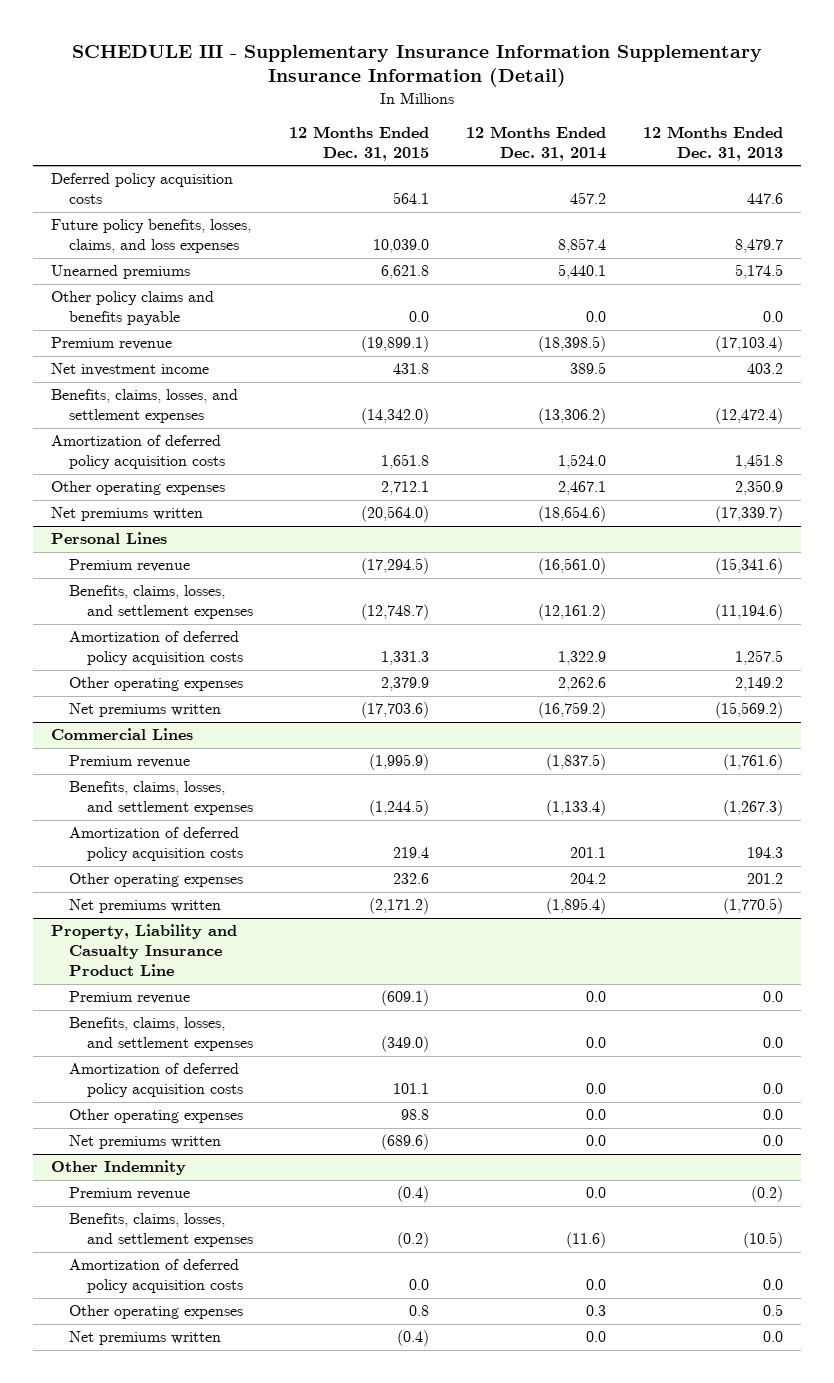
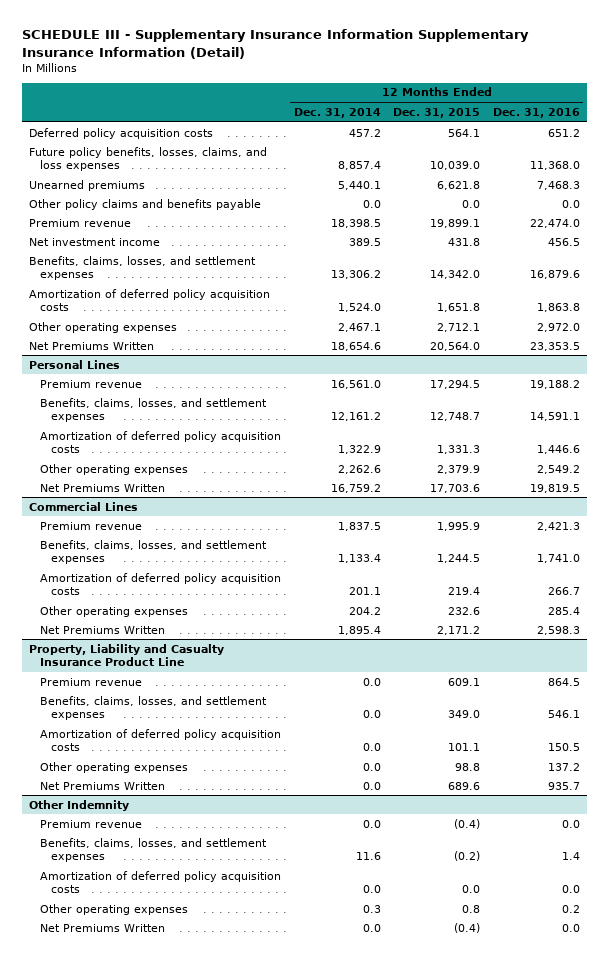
- | 12 Months Ended Dec. 31, 2015 | 12 Months Ended Dec. 31, 2014 | 12 Months Ended Dec. 31, 2013
+ | 12 Months Ended Dec. 31, 2014 | 12 Months Ended Dec. 31, 2015 | 12 Months Ended Dec. 31, 2016
- Premium revenue | (19,899.1) | (18,398.5) | (17,103.4)
+ Premium revenue | 18,398.5 | 19,899.1 | 22,474.0
- Benefits, claims, losses, and settlement expenses | (14,342.0) | (13,306.2) | (12,472.4)
+ Benefits, claims, losses, and settlement expenses | 13,306.2 | 14,342.0 | 16,879.6
- Net premiums written | (20,564.0) | (18,654.6) | (17,339.7)
+ Net Premiums Written | 18,654.6 | 20,564.0 | 23,353.5
@ Personal Lines
- Premium revenue | (17,294.5) | (16,561.0) | (15,341.6)
- Benefits, claims, losses, and settlement expenses | (12,748.7) | (12,161.2) | (11,194.6)
+ Premium revenue | 16,561.0 | 17,294.5 | 19,188.2
+ Benefits, claims, losses, and settlement expenses | 12,161.2 | 12,748.7 | 14,591.1
- Net premiums written | (17,703.6) | (16,759.2) | (15,569.2)
+ Net Premiums Written | 16,759.2 | 17,703.6 | 19,819.5
@ Commercial Lines
- Premium revenue | (1,995.9) | (1,837.5) | (1,761.6)
- Benefits, claims, losses, and settlement expenses | (1,244.5) | (1,133.4) | (1,267.3)
+ Premium revenue | 1,837.5 | 1,995.9 | 2,421.3
+ Benefits, claims, losses, and settlement expenses | 1,133.4 | 1,244.5 | 1,741.0
- Net premiums written | (2,171.2) | (1,895.4) | (1,770.5)
+ Net Premiums Written | 1,895.4 | 2,171.2 | 2,598.3
@ Property, Liability and Casualty Insurance Product Line
- Premium revenue | (609.1) | 0.0 | 0.0
- Benefits, claims, losses, and settlement expenses | (349.0) | 0.0 | 0.0
+ Premium revenue | 0.0 | 609.1 | 864.5
+ Benefits, claims, losses, and settlement expenses | 0.0 | 349.0 | 546.1
- Net premiums written | (689.6) | 0.0 | 0.0
+ Net Premiums Written | 0.0 | 689.6 | 935.7
@ Other Indemnity
- Benefits, claims, losses, and settlement expenses | (0.2) | (11.6) | (10.5)
+ Benefits, claims, losses, and settlement expenses | 11.6 | (0.2) | 1.4
- Net premiums written | (0.4) | 0.0 | 0.0
+ Net Premiums Written | 0.0 | (0.4) | 0.0

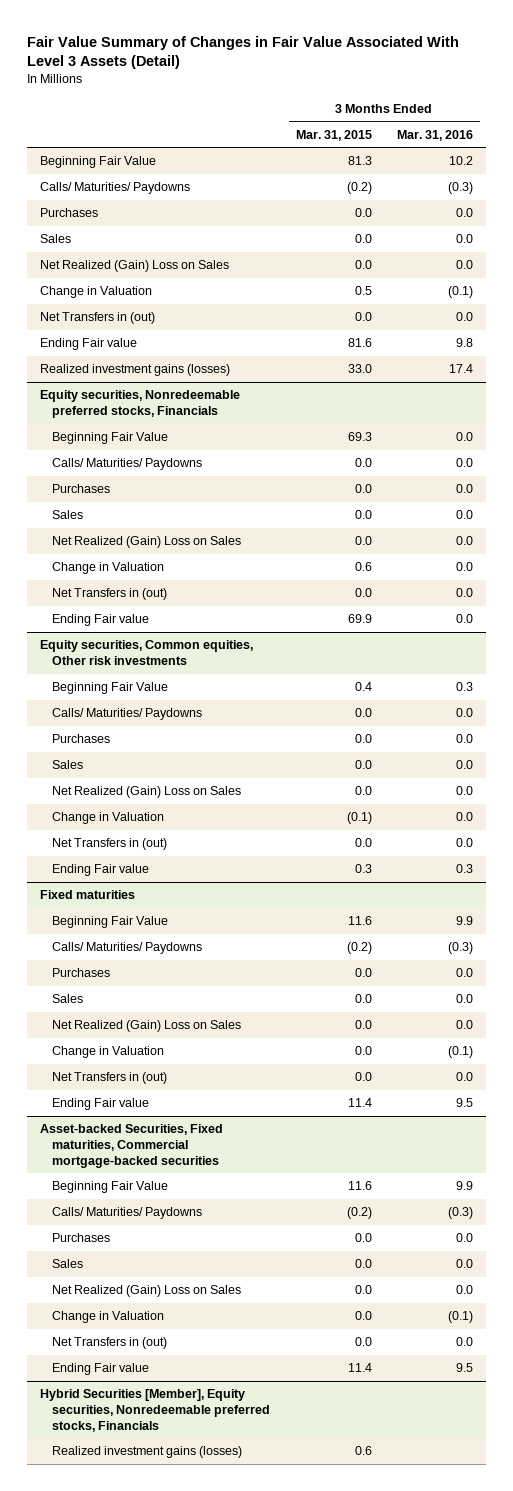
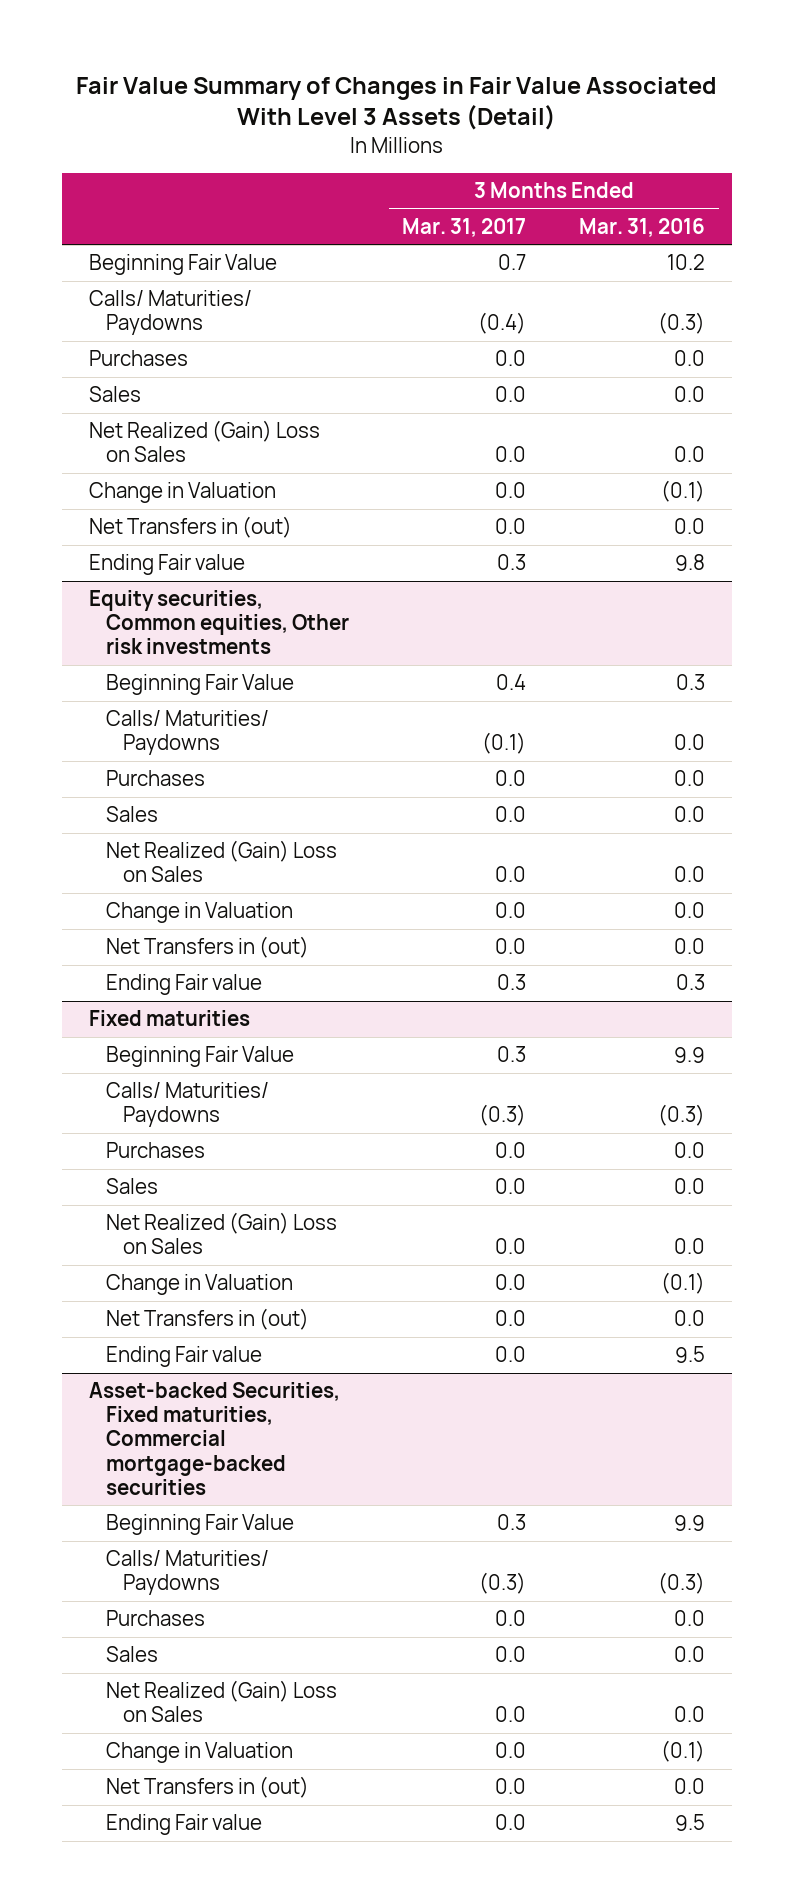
- | 3 Months Ended Mar. 31, 2015 | 3 Months Ended Mar. 31, 2016
+ | 3 Months Ended Mar. 31, 2017 | 3 Months Ended Mar. 31, 2016
- Realized investment gains (losses) | 33.0 | 17.4
- Equity securities, Nonredeemable preferred stocks, Financials
- Beginning Fair Value | 69.3 | 0.0
- Calls/ Maturities/ Paydowns | 0.0 | 0.0
- Purchases | 0.0 | 0.0
- Sales | 0.0 | 0.0
- Net Realized (Gain) Loss on Sales | 0.0 | 0.0
- Change in Valuation | 0.6 | 0.0
- Net Transfers in (out) | 0.0 | 0.0
- Ending Fair value | 69.9 | 0.0
- Hybrid Securities [Member], Equity securities, Nonredeemable preferred stocks, Financials
- Realized investment gains (losses) | 0.6 |

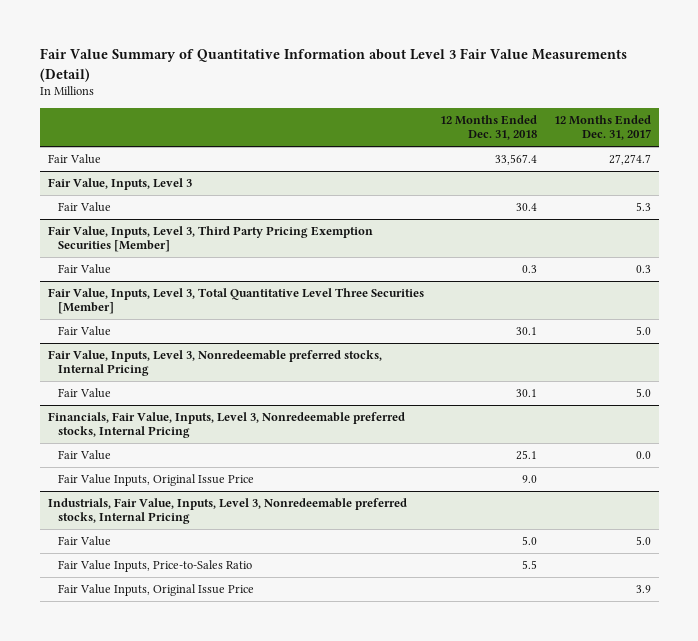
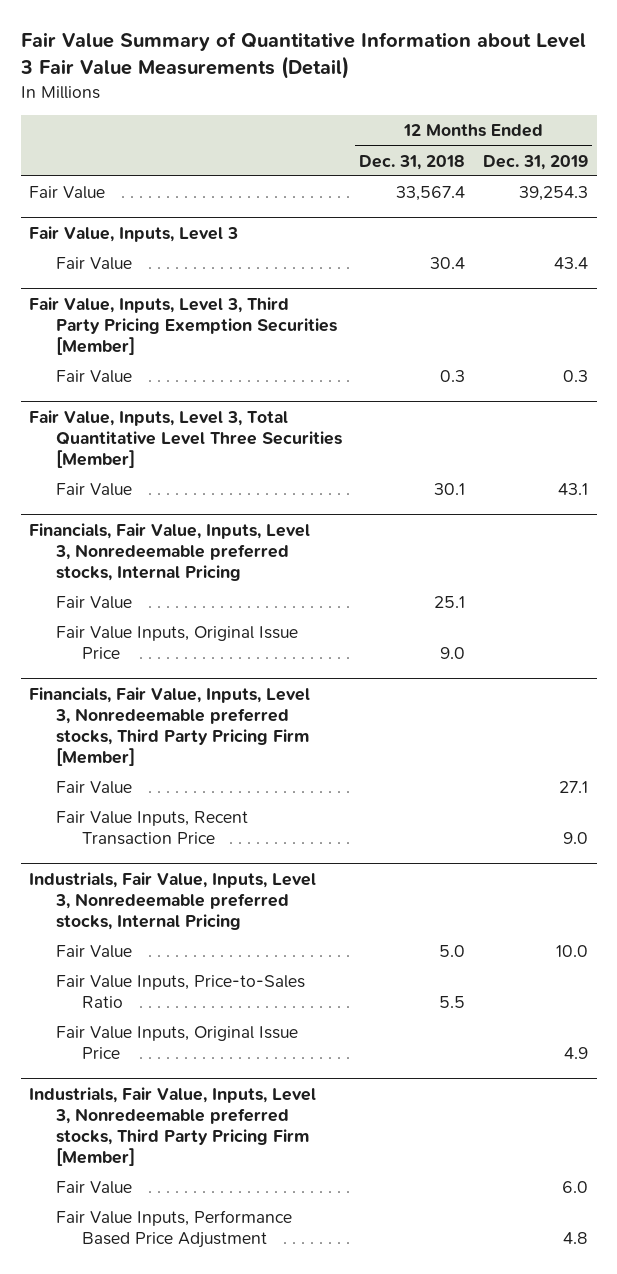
- | 12 Months Ended Dec. 31, 2018 | 12 Months Ended Dec. 31, 2017
+ | 12 Months Ended Dec. 31, 2018 | 12 Months Ended Dec. 31, 2019
- Fair Value, Inputs, Level 3, Nonredeemable preferred stocks, Internal Pricing
- Fair Value | 30.1 | 5.0
+ Financials, Fair Value, Inputs, Level 3, Nonredeemable preferred stocks, Third Party Pricing Firm [Member]
+ Fair Value | | 27.1
+ Fair Value Inputs, Recent Transaction Price | | 9.0
+ Industrials, Fair Value, Inputs, Level 3, Nonredeemable preferred stocks, Third Party Pricing Firm [Member]
+ Fair Value | | 6.0
+ Fair Value Inputs, Performance Based Price Adjustment | | 4.8

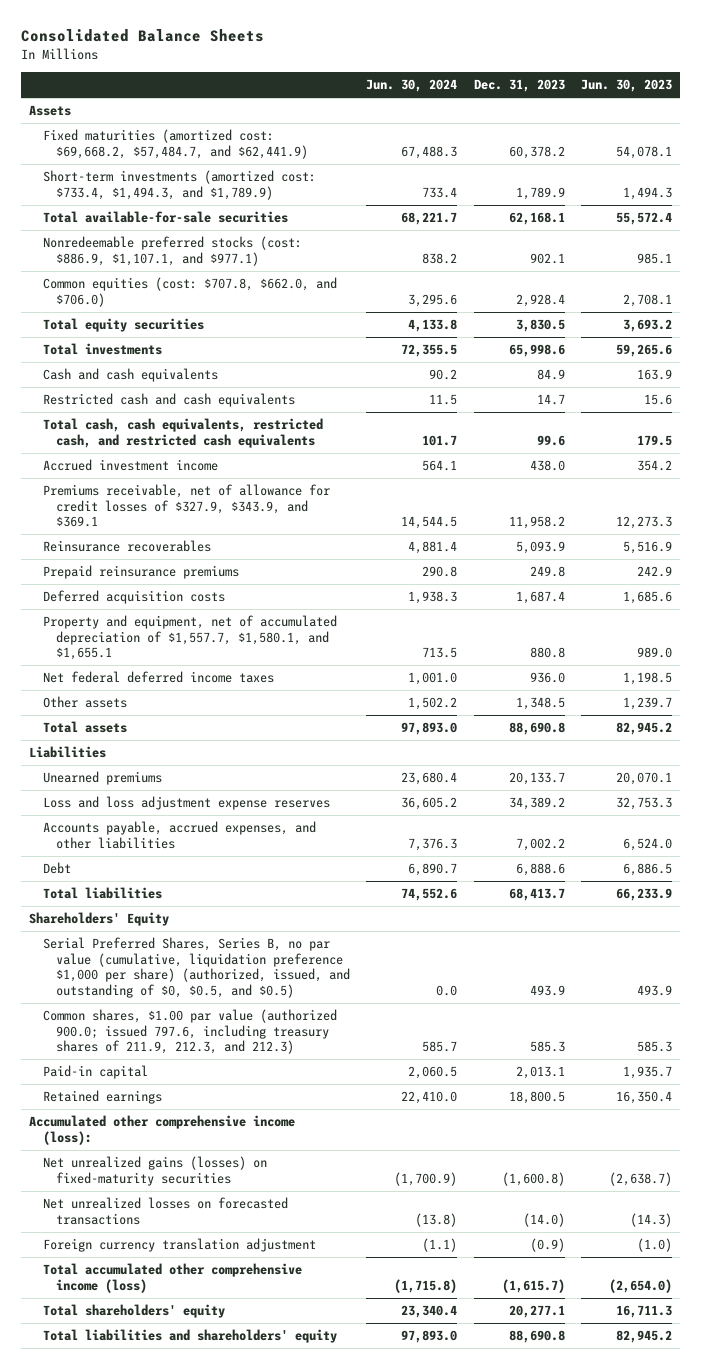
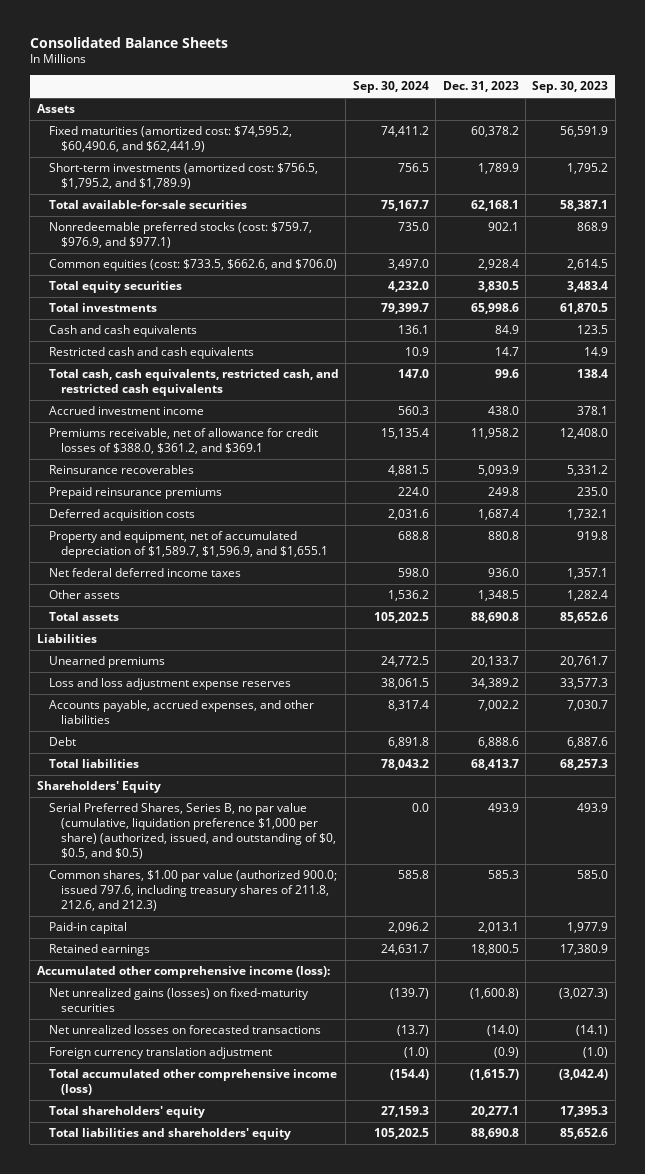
- | Jun. 30, 2024 | Dec. 31, 2023 | Jun. 30, 2023
+ | Sep. 30, 2024 | Dec. 31, 2023 | Sep. 30, 2023
- Fixed maturities (amortized cost: $69,668.2, $57,484.7, and $62,441.9) | 67,488.3 | 60,378.2 | 54,078.1
- Short-term investments (amortized cost: $733.4, $1,494.3, and $1,789.9) | 733.4 | 1,789.9 | 1,494.3
+ Fixed maturities (amortized cost: $74,595.2, $60,490.6, and $62,441.9) | 74,411.2 | 60,378.2 | 56,591.9
+ Short-term investments (amortized cost: $756.5, $1,795.2, and $1,789.9) | 756.5 | 1,789.9 | 1,795.2
- Nonredeemable preferred stocks (cost: $886.9, $1,107.1, and $977.1) | 838.2 | 902.1 | 985.1
- Common equities (cost: $707.8, $662.0, and $706.0) | 3,295.6 | 2,928.4 | 2,708.1
+ Nonredeemable preferred stocks (cost: $759.7, $976.9, and $977.1) | 735.0 | 902.1 | 868.9
+ Common equities (cost: $733.5, $662.6, and $706.0) | 3,497.0 | 2,928.4 | 2,614.5
- Premiums receivable, net of allowance for credit losses of $327.9, $343.9, and $369.1 | 14,544.5 | 11,958.2 | 12,273.3
+ Premiums receivable, net of allowance for credit losses of $388.0, $361.2, and $369.1 | 15,135.4 | 11,958.2 | 12,408.0
- Property and equipment, net of accumulated depreciation of $1,557.7, $1,580.1, and $1,655.1 | 713.5 | 880.8 | 989.0
+ Property and equipment, net of accumulated depreciation of $1,589.7, $1,596.9, and $1,655.1 | 688.8 | 880.8 | 919.8
- Common shares, $1.00 par value (authorized 900.0; issued 797.6, including treasury shares of 211.9, 212.3, and 212.3) | 585.7 | 585.3 | 585.3
+ Common shares, $1.00 par value (authorized 900.0; issued 797.6, including treasury shares of 211.8, 212.6, and 212.3) | 585.8 | 585.3 | 585.0

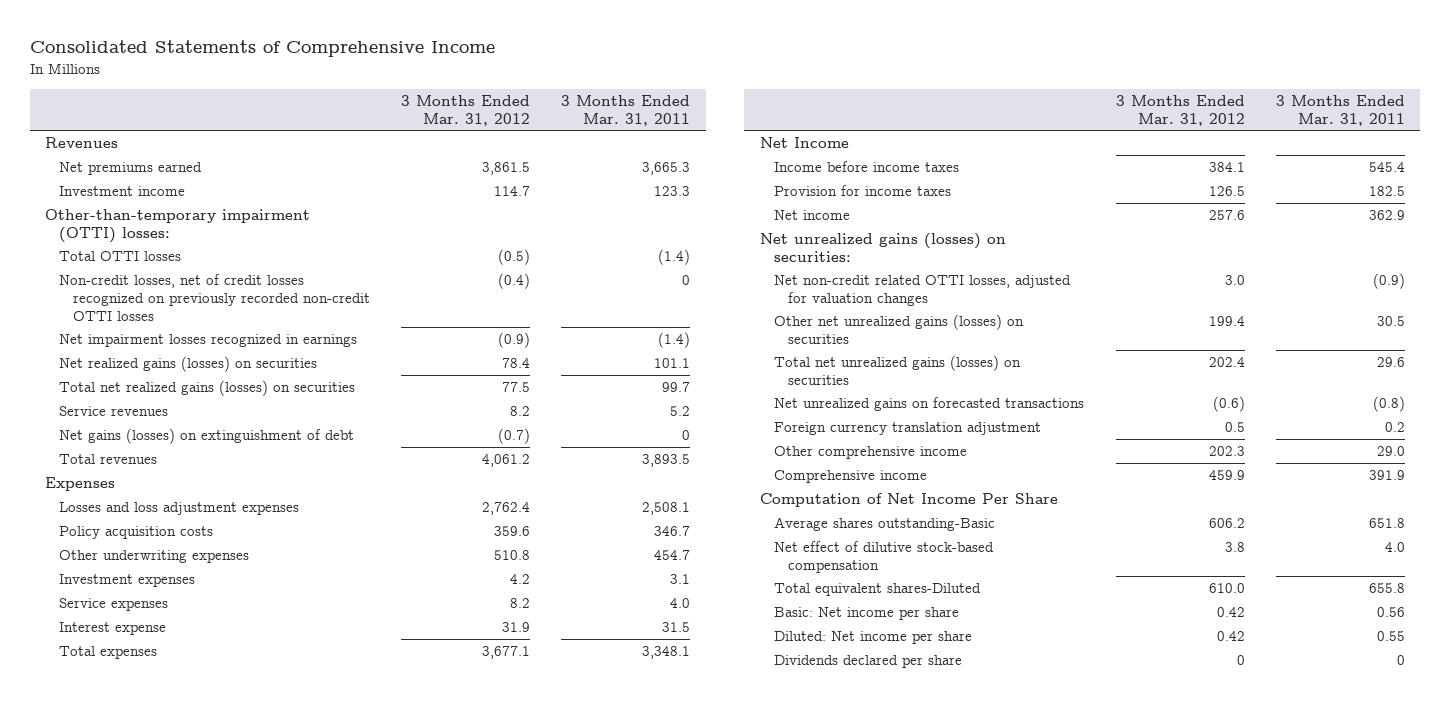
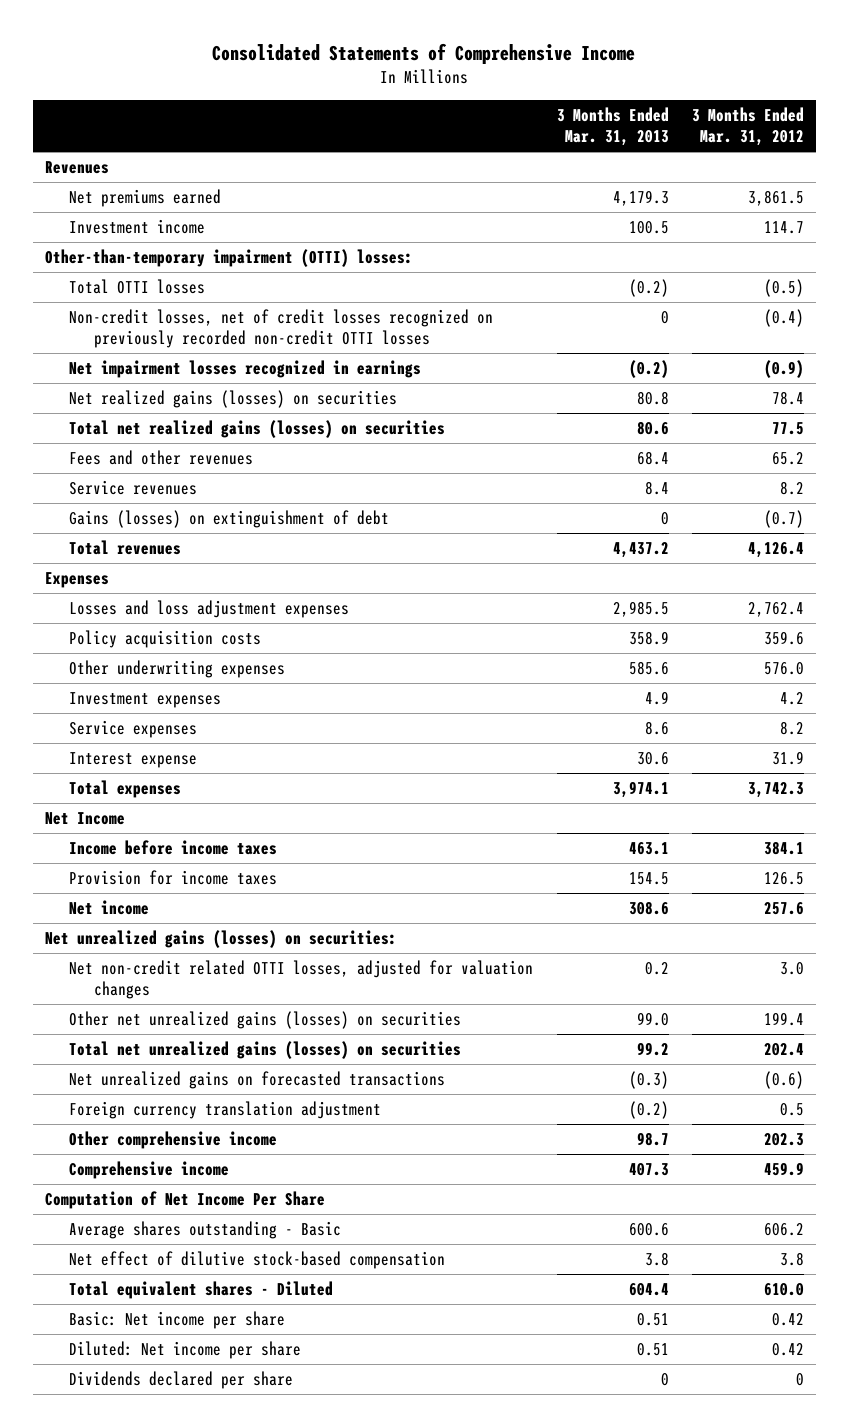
- | 3 Months Ended Mar. 31, 2012 | 3 Months Ended Mar. 31, 2011
+ | 3 Months Ended Mar. 31, 2013 | 3 Months Ended Mar. 31, 2012
+ Fees and other revenues | 68.4 | 65.2
- Net gains (losses) on extinguishment of debt | (0.7) | 0
- Total revenues | 4,061.2 | 3,893.5
+ Gains (losses) on extinguishment of debt | 0 | (0.7)
+ Total revenues | 4,437.2 | 4,126.4
- Other underwriting expenses | 510.8 | 454.7
+ Other underwriting expenses | 585.6 | 576.0
- Total expenses | 3,677.1 | 3,348.1
+ Total expenses | 3,974.1 | 3,742.3
- Average shares outstanding-Basic | 606.2 | 651.8
+ Average shares outstanding - Basic | 600.6 | 606.2
- Total equivalent shares-Diluted | 610.0 | 655.8
+ Total equivalent shares - Diluted | 604.4 | 610.0

